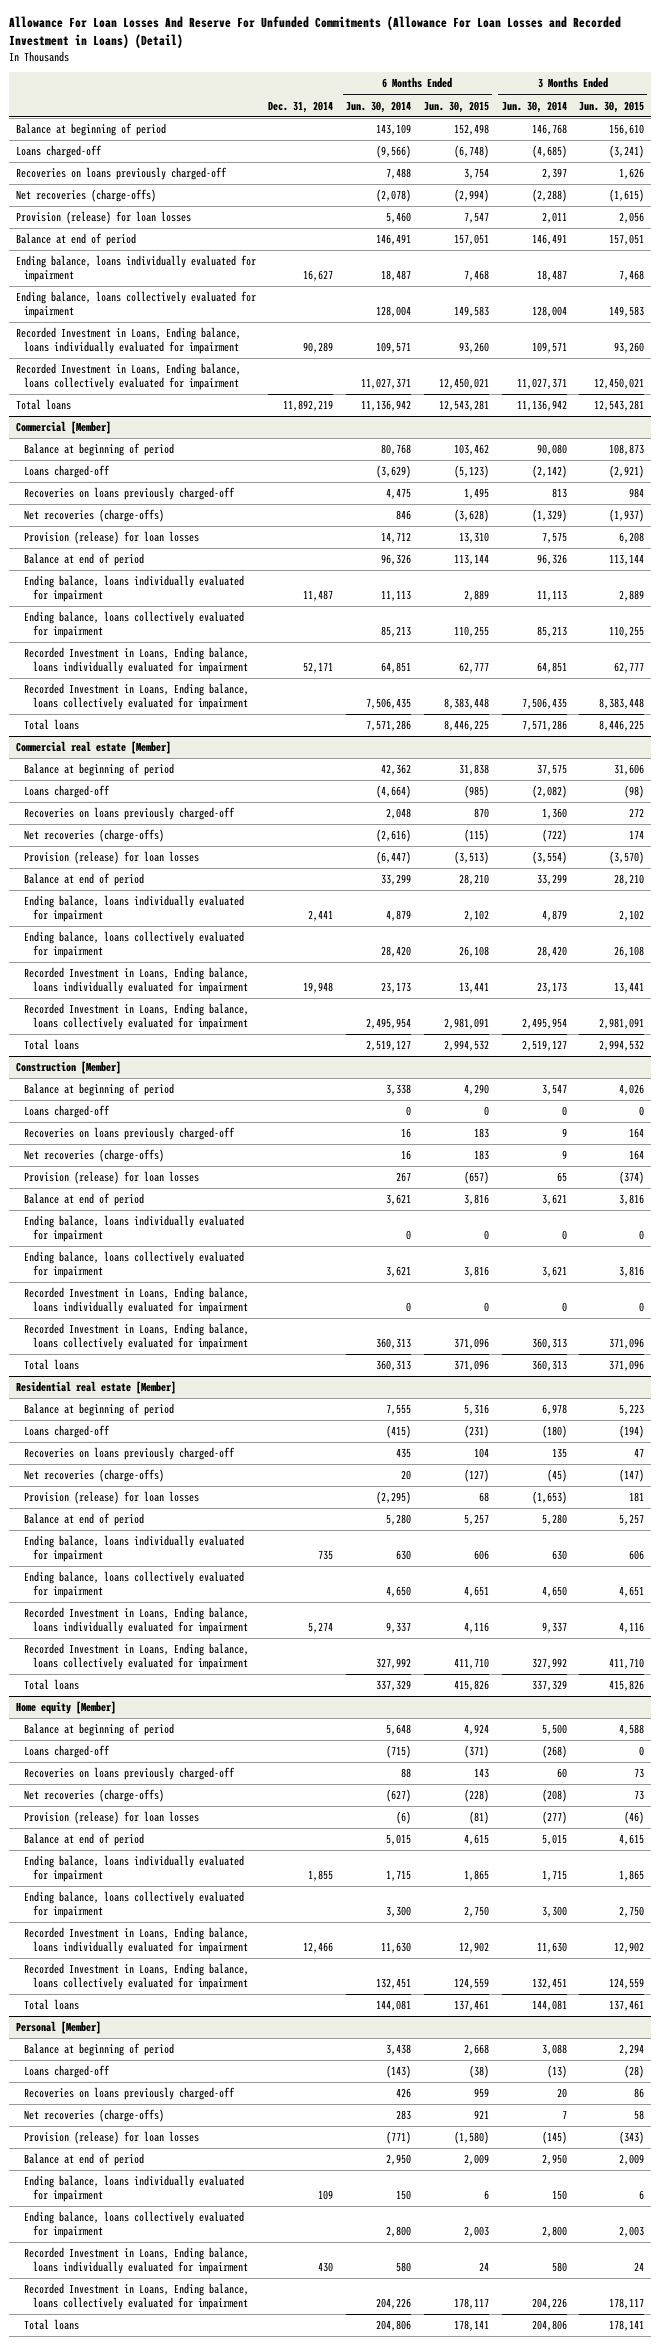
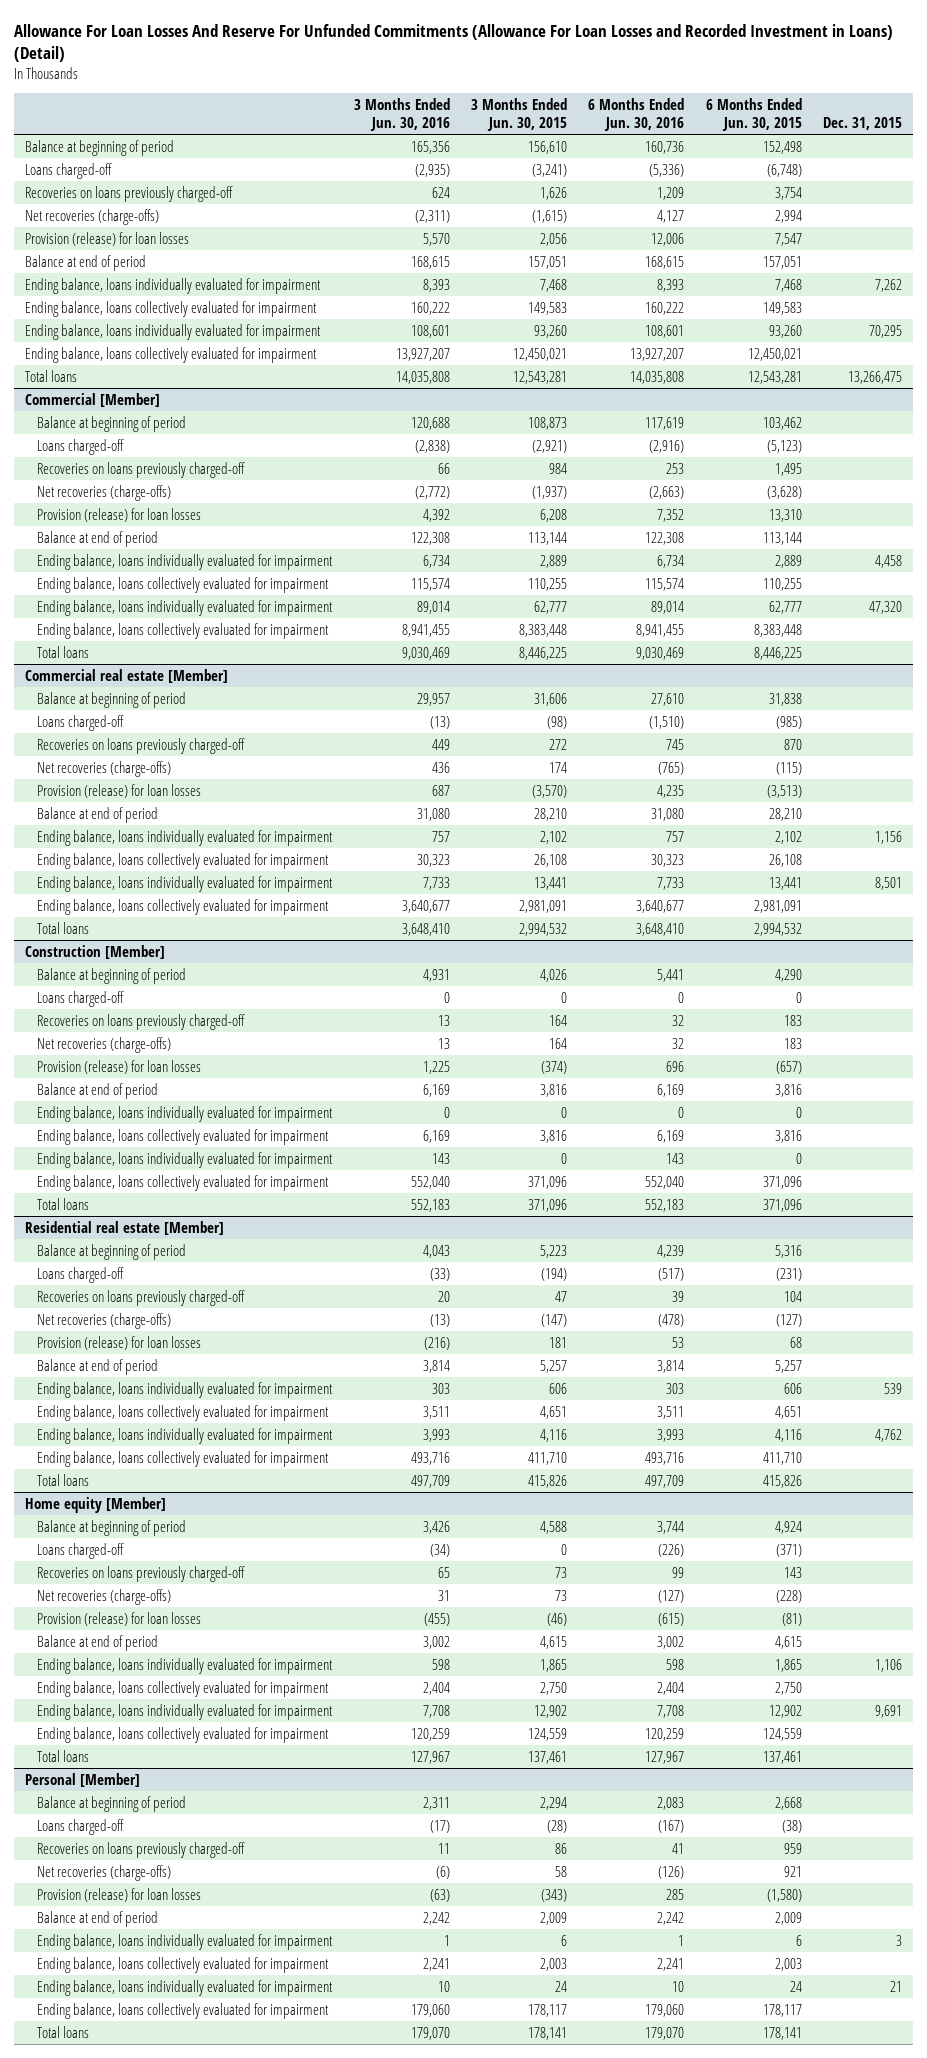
- | Dec. 31, 2014 | 6 Months Ended Jun. 30, 2014 | 6 Months Ended Jun. 30, 2015 | 3 Months Ended Jun. 30, 2014 | 3 Months Ended Jun. 30, 2015
+ | 3 Months Ended Jun. 30, 2016 | 3 Months Ended Jun. 30, 2015 | 6 Months Ended Jun. 30, 2016 | 6 Months Ended Jun. 30, 2015 | Dec. 31, 2015
- Net recoveries (charge-offs) | | (2,078) | (2,994) | (2,288) | (1,615)
+ Net recoveries (charge-offs) | (2,311) | (1,615) | 4,127 | 2,994 |
- Recorded Investment in Loans, Ending balance, loans individually evaluated for impairment | 90,289 | 109,571 | 93,260 | 109,571 | 93,260
- Recorded Investment in Loans, Ending balance, loans collectively evaluated for impairment | | 11,027,371 | 12,450,021 | 11,027,371 | 12,450,021
+ Ending balance, loans individually evaluated for impairment | 108,601 | 93,260 | 108,601 | 93,260 | 70,295
+ Ending balance, loans collectively evaluated for impairment | 13,927,207 | 12,450,021 | 13,927,207 | 12,450,021 |
@ Commercial [Member]
- Recorded Investment in Loans, Ending balance, loans individually evaluated for impairment | 52,171 | 64,851 | 62,777 | 64,851 | 62,777
- Recorded Investment in Loans, Ending balance, loans collectively evaluated for impairment | | 7,506,435 | 8,383,448 | 7,506,435 | 8,383,448
+ Ending balance, loans individually evaluated for impairment | 89,014 | 62,777 | 89,014 | 62,777 | 47,320
+ Ending balance, loans collectively evaluated for impairment | 8,941,455 | 8,383,448 | 8,941,455 | 8,383,448 |
@ Commercial real estate [Member]
- Recorded Investment in Loans, Ending balance, loans individually evaluated for impairment | 19,948 | 23,173 | 13,441 | 23,173 | 13,441
- Recorded Investment in Loans, Ending balance, loans collectively evaluated for impairment | | 2,495,954 | 2,981,091 | 2,495,954 | 2,981,091
+ Ending balance, loans individually evaluated for impairment | 7,733 | 13,441 | 7,733 | 13,441 | 8,501
+ Ending balance, loans collectively evaluated for impairment | 3,640,677 | 2,981,091 | 3,640,677 | 2,981,091 |
@ Construction [Member]
- Recorded Investment in Loans, Ending balance, loans individually evaluated for impairment | | 0 | 0 | 0 | 0
- Recorded Investment in Loans, Ending balance, loans collectively evaluated for impairment | | 360,313 | 371,096 | 360,313 | 371,096
+ Ending balance, loans individually evaluated for impairment | 143 | 0 | 143 | 0 |
+ Ending balance, loans collectively evaluated for impairment | 552,040 | 371,096 | 552,040 | 371,096 |
@ Residential real estate [Member]
- Recorded Investment in Loans, Ending balance, loans individually evaluated for impairment | 5,274 | 9,337 | 4,116 | 9,337 | 4,116
- Recorded Investment in Loans, Ending balance, loans collectively evaluated for impairment | | 327,992 | 411,710 | 327,992 | 411,710
+ Ending balance, loans individually evaluated for impairment | 3,993 | 4,116 | 3,993 | 4,116 | 4,762
+ Ending balance, loans collectively evaluated for impairment | 493,716 | 411,710 | 493,716 | 411,710 |
@ Home equity [Member]
- Recorded Investment in Loans, Ending balance, loans individually evaluated for impairment | 12,466 | 11,630 | 12,902 | 11,630 | 12,902
- Recorded Investment in Loans, Ending balance, loans collectively evaluated for impairment | | 132,451 | 124,559 | 132,451 | 124,559
+ Ending balance, loans individually evaluated for impairment | 7,708 | 12,902 | 7,708 | 12,902 | 9,691
+ Ending balance, loans collectively evaluated for impairment | 120,259 | 124,559 | 120,259 | 124,559 |
@ Personal [Member]
- Recorded Investment in Loans, Ending balance, loans individually evaluated for impairment | 430 | 580 | 24 | 580 | 24
- Recorded Investment in Loans, Ending balance, loans collectively evaluated for impairment | | 204,226 | 178,117 | 204,226 | 178,117
+ Ending balance, loans individually evaluated for impairment | 10 | 24 | 10 | 24 | 21
+ Ending balance, loans collectively evaluated for impairment | 179,060 | 178,117 | 179,060 | 178,117 |

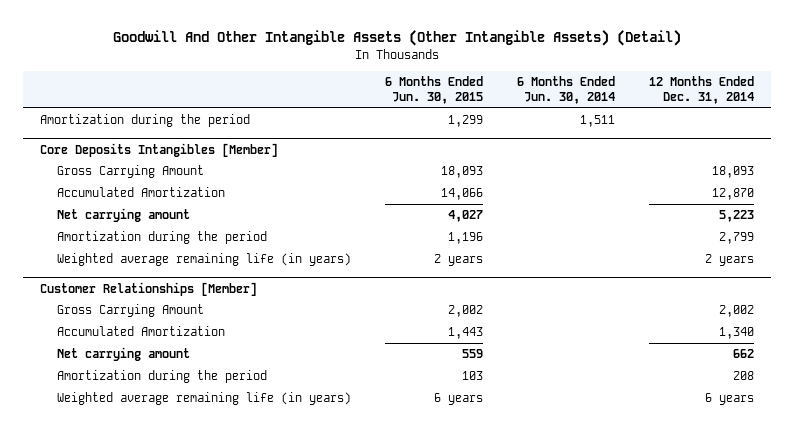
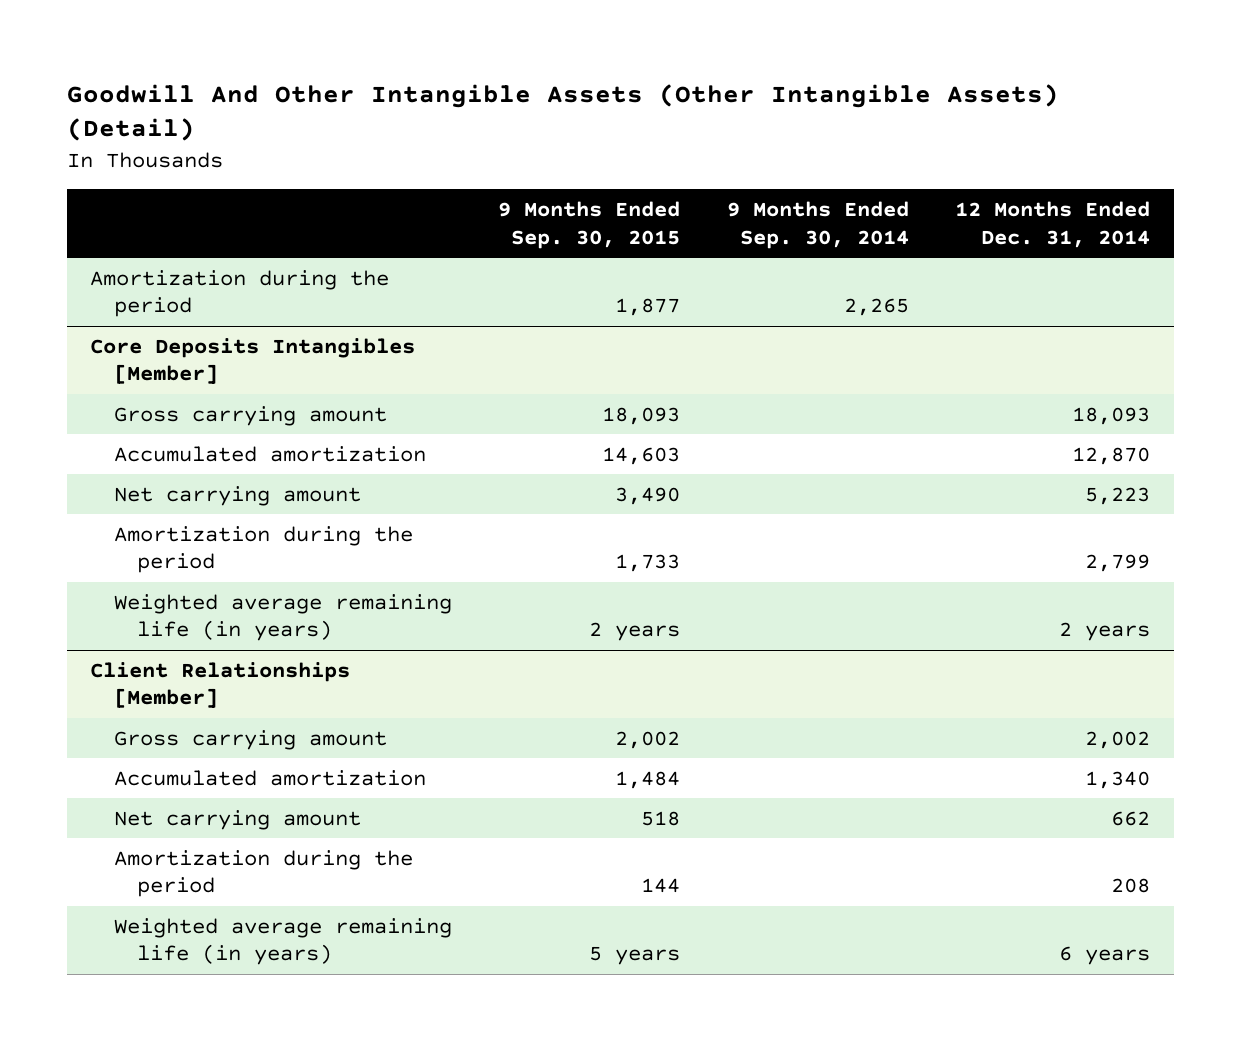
- | 6 Months Ended Jun. 30, 2015 | 6 Months Ended Jun. 30, 2014 | 12 Months Ended Dec. 31, 2014
+ | 9 Months Ended Sep. 30, 2015 | 9 Months Ended Sep. 30, 2014 | 12 Months Ended Dec. 31, 2014
@ Core Deposits Intangibles [Member]
- Gross Carrying Amount | 18,093 | | 18,093
- Accumulated Amortization | 14,066 | | 12,870
+ Gross carrying amount | 18,093 | | 18,093
+ Accumulated amortization | 14,603 | | 12,870
- Customer Relationships [Member]
- Gross Carrying Amount | 2,002 | | 2,002
- Accumulated Amortization | 1,443 | | 1,340
+ Client Relationships [Member]
+ Gross carrying amount | 2,002 | | 2,002
+ Accumulated amortization | 1,484 | | 1,340

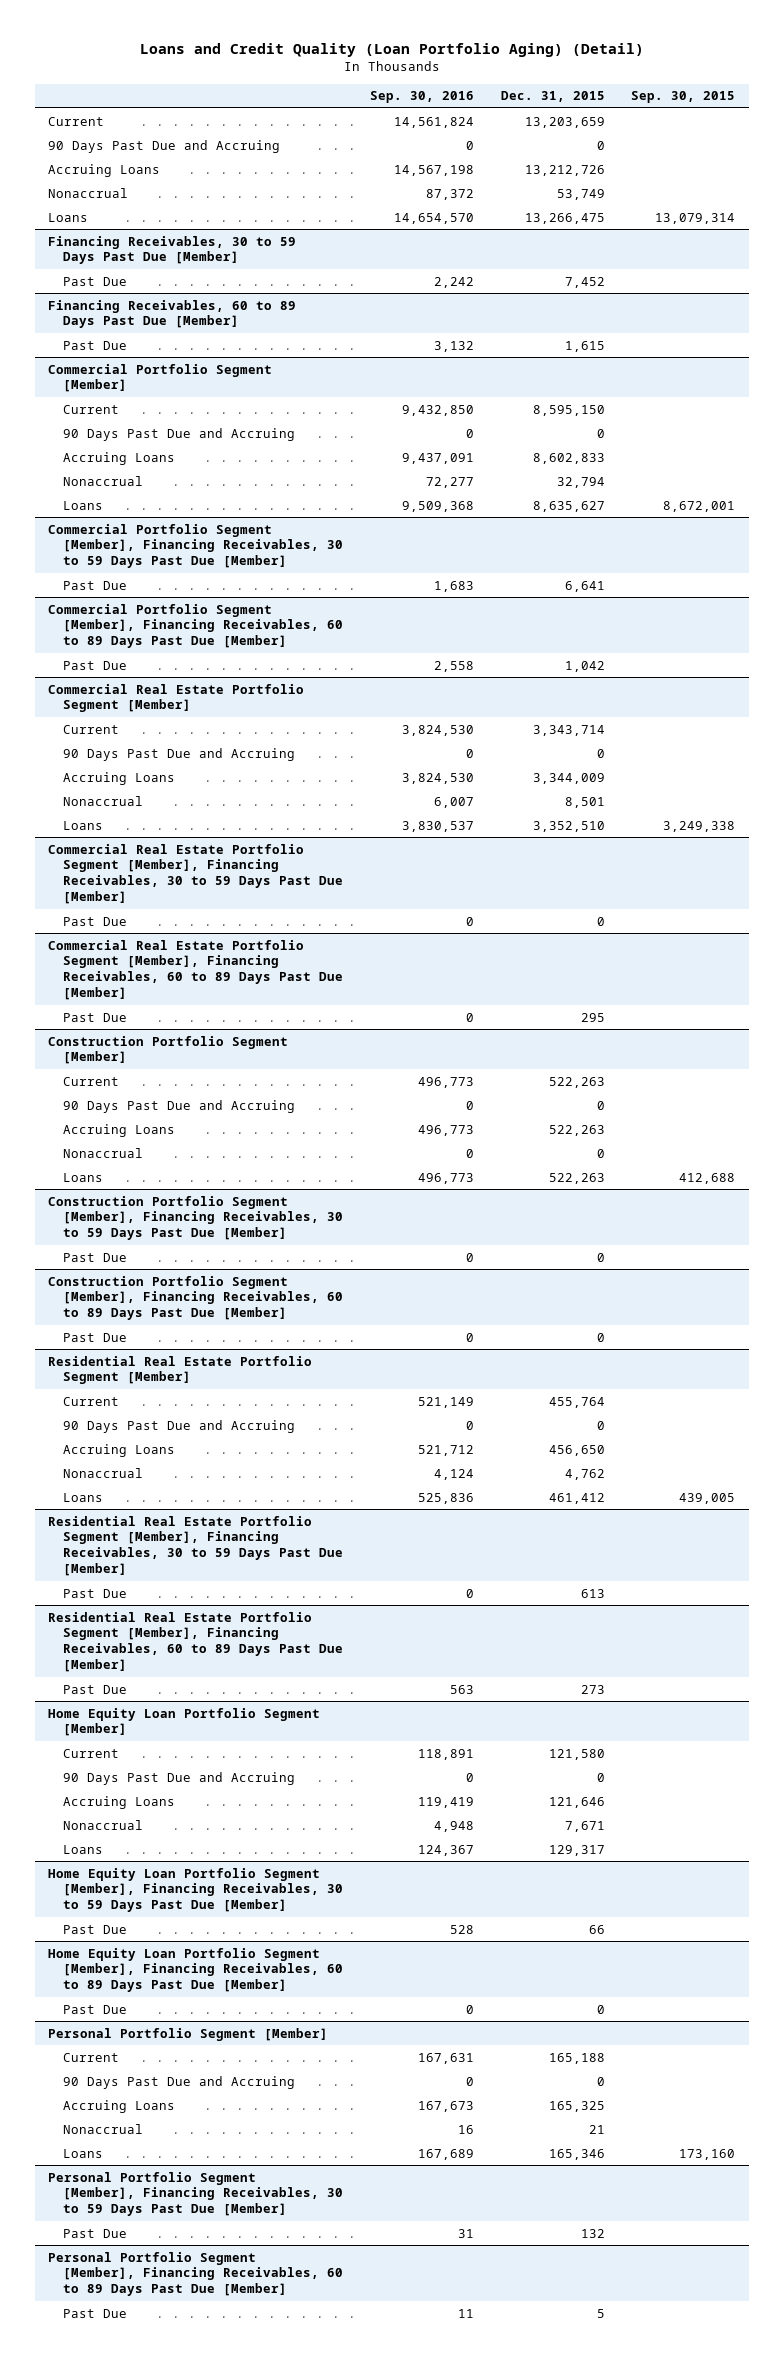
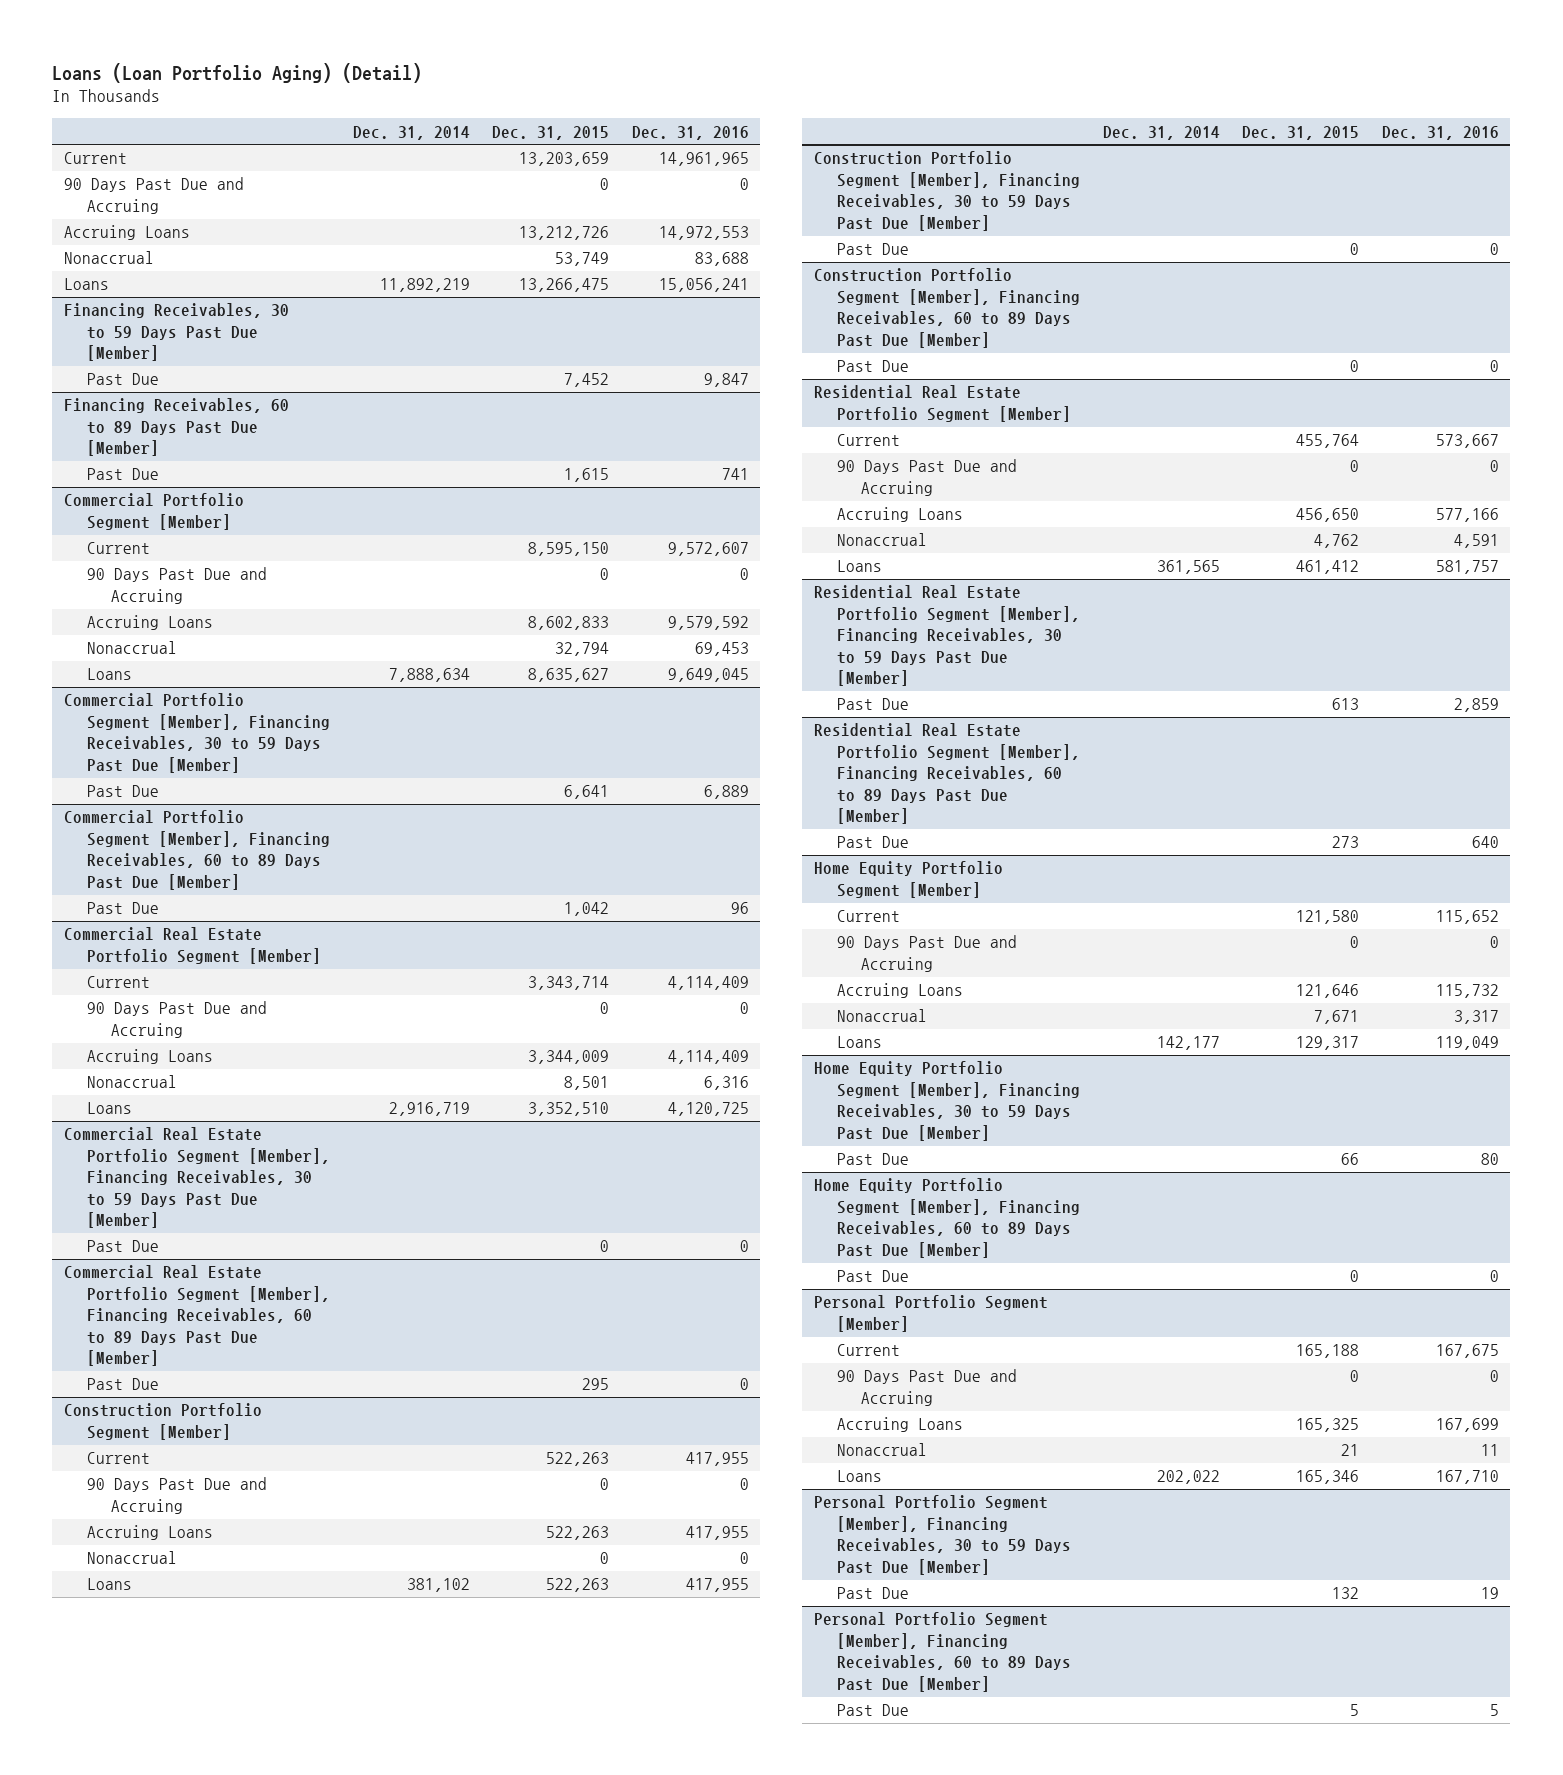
- Loans and Credit Quality (Loan Portfolio Aging) (Detail)
+ Loans (Loan Portfolio Aging) (Detail)
- | Sep. 30, 2016 | Dec. 31, 2015 | Sep. 30, 2015
+ | Dec. 31, 2014 | Dec. 31, 2015 | Dec. 31, 2016
- Home Equity Loan Portfolio Segment [Member]
+ Home Equity Portfolio Segment [Member]
- Home Equity Loan Portfolio Segment [Member], Financing Receivables, 30 to 59 Days Past Due [Member]
+ Home Equity Portfolio Segment [Member], Financing Receivables, 30 to 59 Days Past Due [Member]
- Home Equity Loan Portfolio Segment [Member], Financing Receivables, 60 to 89 Days Past Due [Member]
+ Home Equity Portfolio Segment [Member], Financing Receivables, 60 to 89 Days Past Due [Member]

